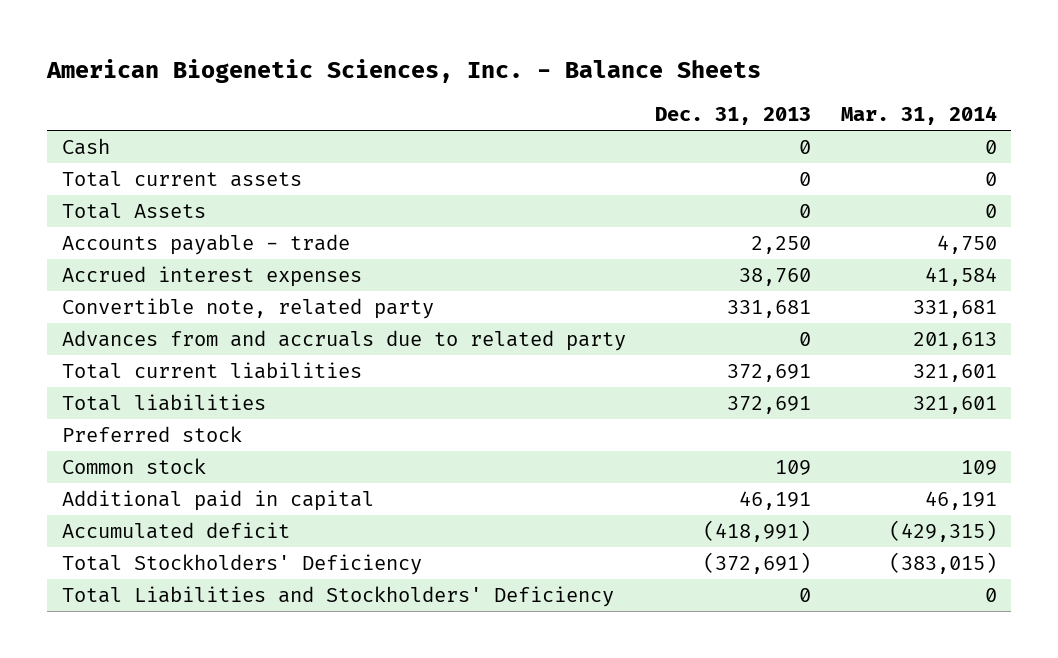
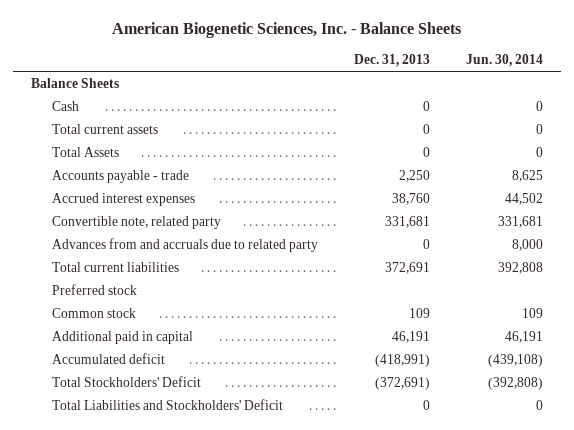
- | Dec. 31, 2013 | Mar. 31, 2014
+ | Dec. 31, 2013 | Jun. 30, 2014
+ Balance Sheets
- Total liabilities | 372,691 | 321,601
- Total Stockholders' Deficiency | (372,691) | (383,015)
- Total Liabilities and Stockholders' Deficiency | 0 | 0
+ Total Stockholders' Deficit | (372,691) | (392,808)
+ Total Liabilities and Stockholders' Deficit | 0 | 0

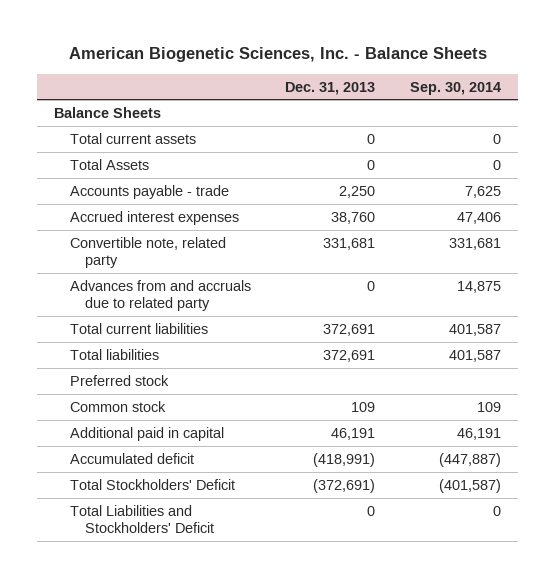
- | Dec. 31, 2013 | Jun. 30, 2014
+ | Dec. 31, 2013 | Sep. 30, 2014
- Cash | 0 | 0
+ Total liabilities | 372,691 | 401,587

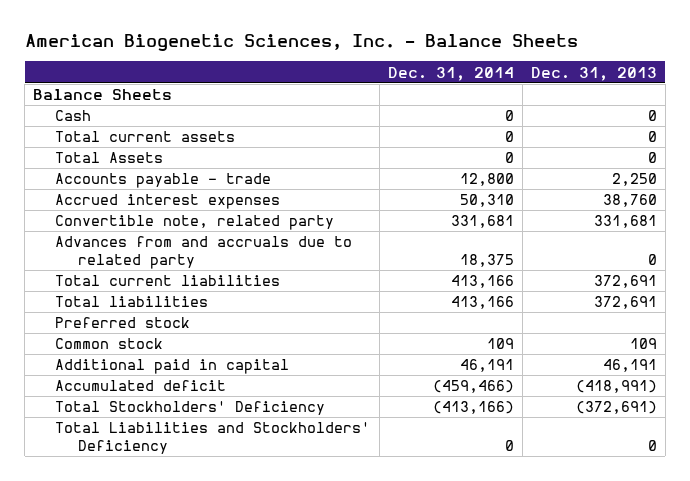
- | Dec. 31, 2013 | Sep. 30, 2014
+ | Dec. 31, 2014 | Dec. 31, 2013
+ Cash | 0 | 0
- Total Stockholders' Deficit | (372,691) | (401,587)
- Total Liabilities and Stockholders' Deficit | 0 | 0
+ Total Stockholders' Deficiency | (413,166) | (372,691)
+ Total Liabilities and Stockholders' Deficiency | 0 | 0

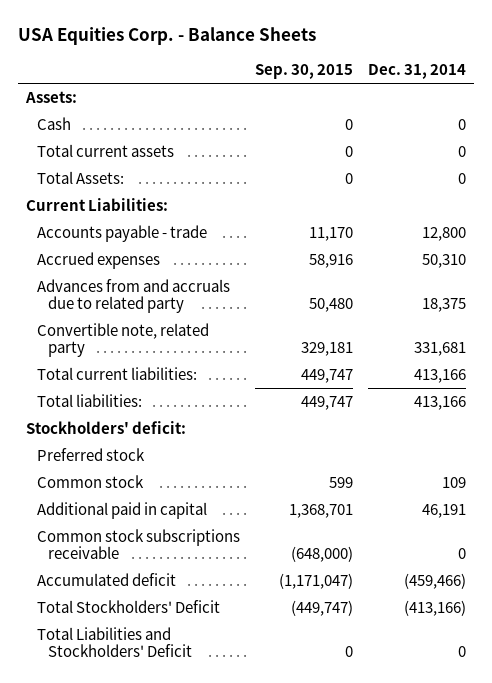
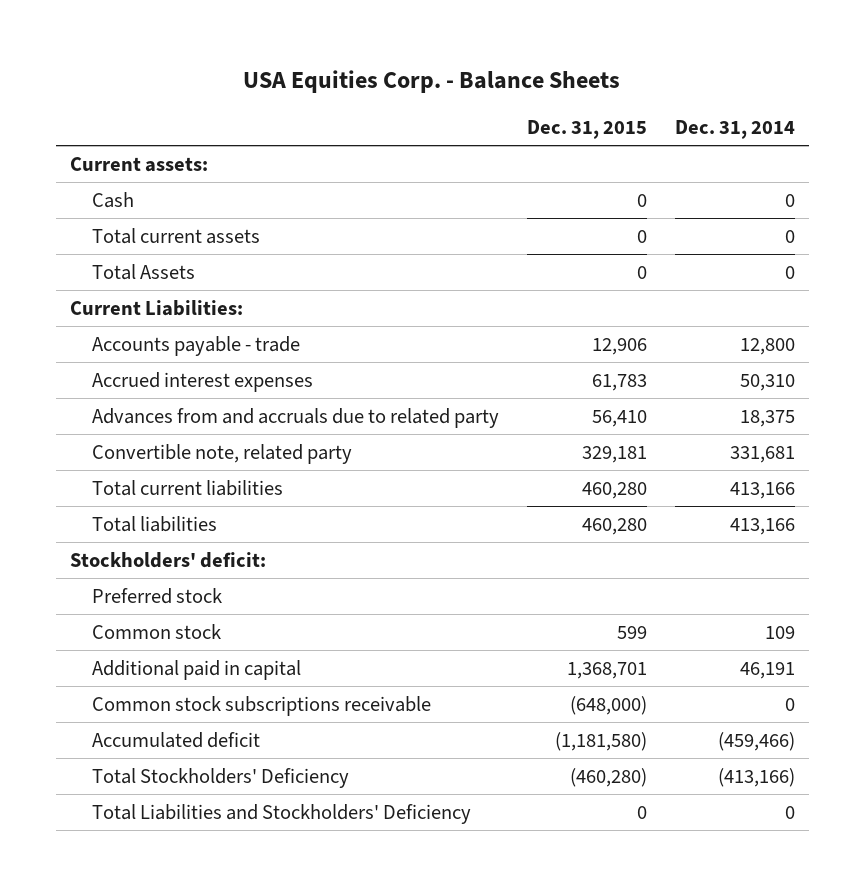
- | Sep. 30, 2015 | Dec. 31, 2014
+ | Dec. 31, 2015 | Dec. 31, 2014
- Assets:
+ Current assets:
- Total Assets: | 0 | 0
+ Total Assets | 0 | 0
- Accrued expenses | 58,916 | 50,310
+ Accrued interest expenses | 61,783 | 50,310
- Total current liabilities: | 449,747 | 413,166
- Total liabilities: | 449,747 | 413,166
+ Total current liabilities | 460,280 | 413,166
+ Total liabilities | 460,280 | 413,166
- Total Stockholders' Deficit | (449,747) | (413,166)
- Total Liabilities and Stockholders' Deficit | 0 | 0
+ Total Stockholders' Deficiency | (460,280) | (413,166)
+ Total Liabilities and Stockholders' Deficiency | 0 | 0

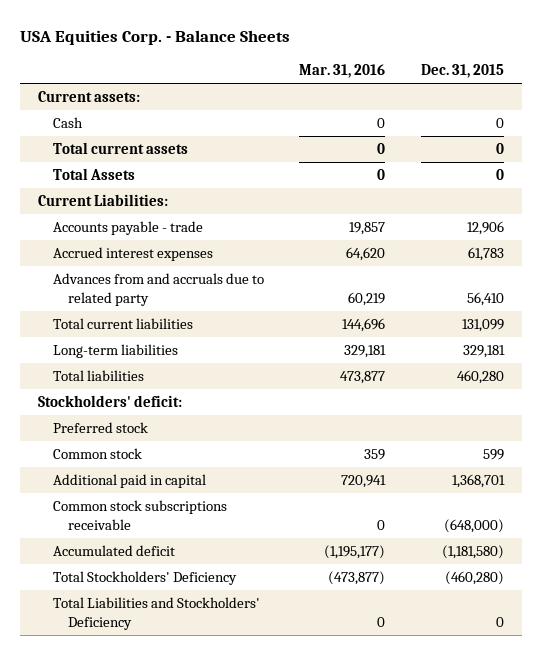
- | Dec. 31, 2015 | Dec. 31, 2014
+ | Mar. 31, 2016 | Dec. 31, 2015
- Convertible note, related party | 329,181 | 331,681
- Total current liabilities | 460,280 | 413,166
+ Total current liabilities | 144,696 | 131,099
+ Long-term liabilities | 329,181 | 329,181

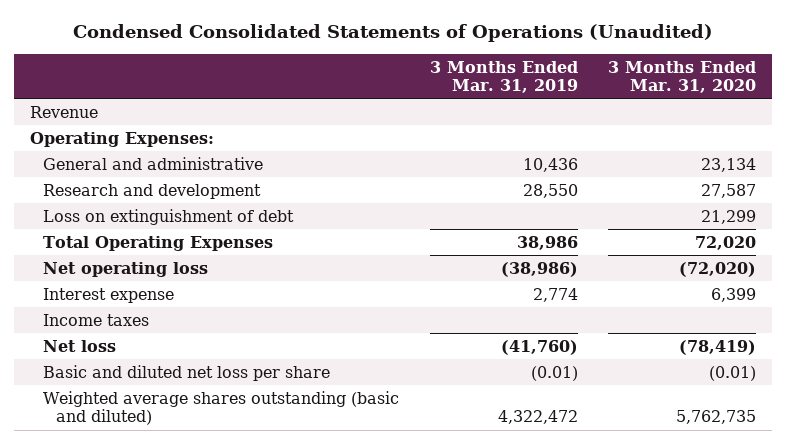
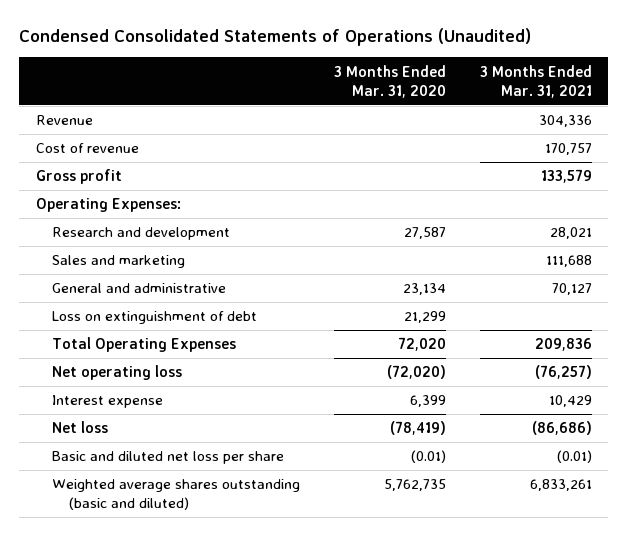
- | 3 Months Ended Mar. 31, 2019 | 3 Months Ended Mar. 31, 2020
+ | 3 Months Ended Mar. 31, 2020 | 3 Months Ended Mar. 31, 2021
+ Cost of revenue | | 170,757
+ Gross profit | | 133,579
+ Sales and marketing | | 111,688
moved down: General and administrative | 23,134 | 70,127
- Income taxes

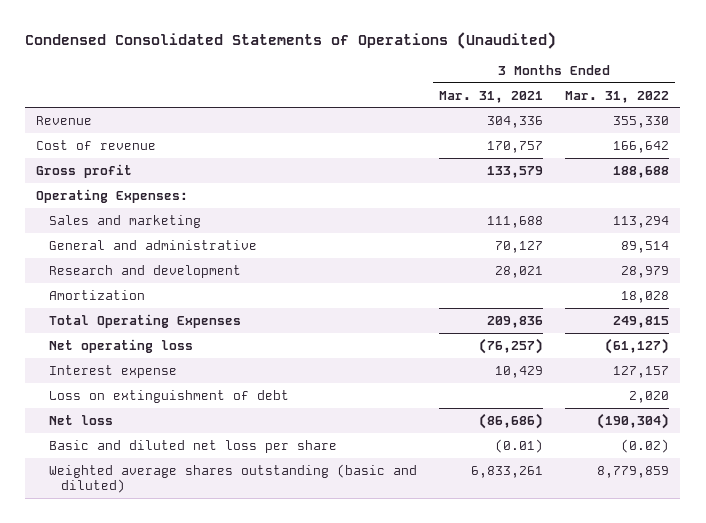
- | 3 Months Ended Mar. 31, 2020 | 3 Months Ended Mar. 31, 2021
+ | 3 Months Ended Mar. 31, 2021 | 3 Months Ended Mar. 31, 2022
moved down: Research and development | 28,021 | 28,979
+ Amortization | | 18,028
moved down: Loss on extinguishment of debt | | 2,020

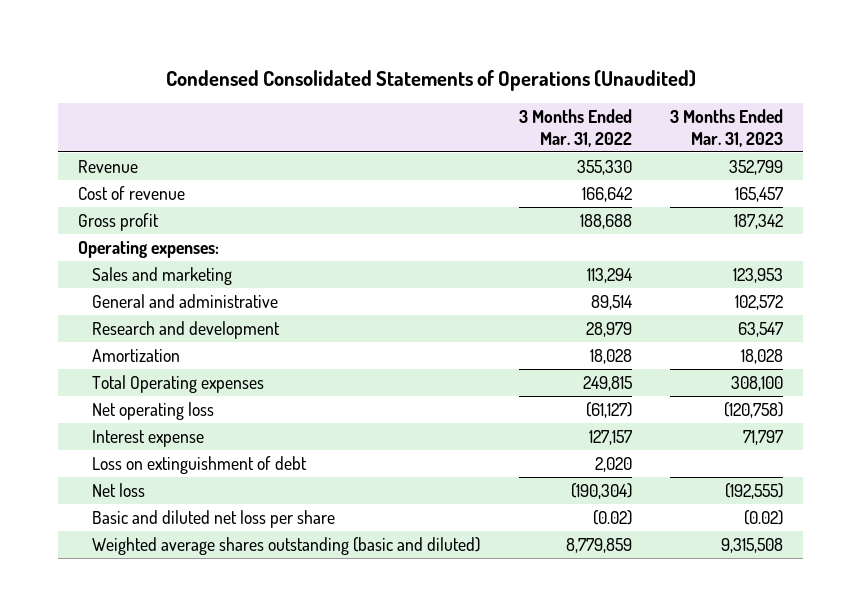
- | 3 Months Ended Mar. 31, 2021 | 3 Months Ended Mar. 31, 2022
+ | 3 Months Ended Mar. 31, 2022 | 3 Months Ended Mar. 31, 2023
- Operating Expenses:
+ Operating expenses:
- Total Operating Expenses | 209,836 | 249,815
+ Total Operating expenses | 249,815 | 308,100

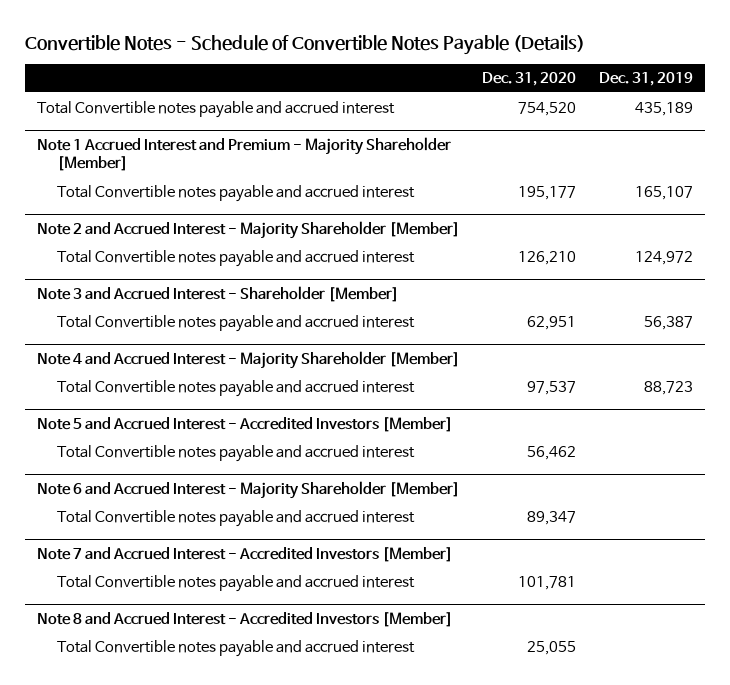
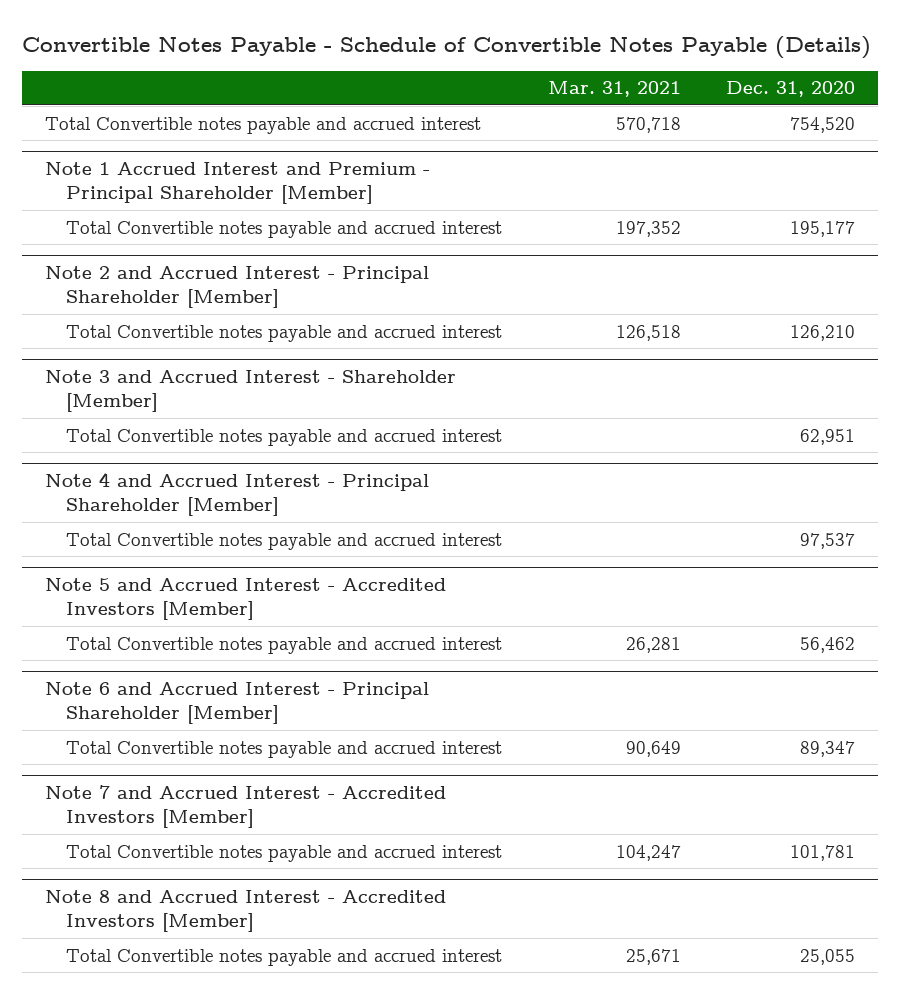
- Convertible Notes - Schedule of Convertible Notes Payable (Details)
+ Convertible Notes Payable - Schedule of Convertible Notes Payable (Details)
- | Dec. 31, 2020 | Dec. 31, 2019
+ | Mar. 31, 2021 | Dec. 31, 2020
- Note 1 Accrued Interest and Premium - Majority Shareholder [Member]
+ Note 1 Accrued Interest and Premium - Principal Shareholder [Member]
- Note 2 and Accrued Interest - Majority Shareholder [Member]
+ Note 2 and Accrued Interest - Principal Shareholder [Member]
- Note 4 and Accrued Interest - Majority Shareholder [Member]
+ Note 4 and Accrued Interest - Principal Shareholder [Member]
- Note 6 and Accrued Interest - Majority Shareholder [Member]
+ Note 6 and Accrued Interest - Principal Shareholder [Member]

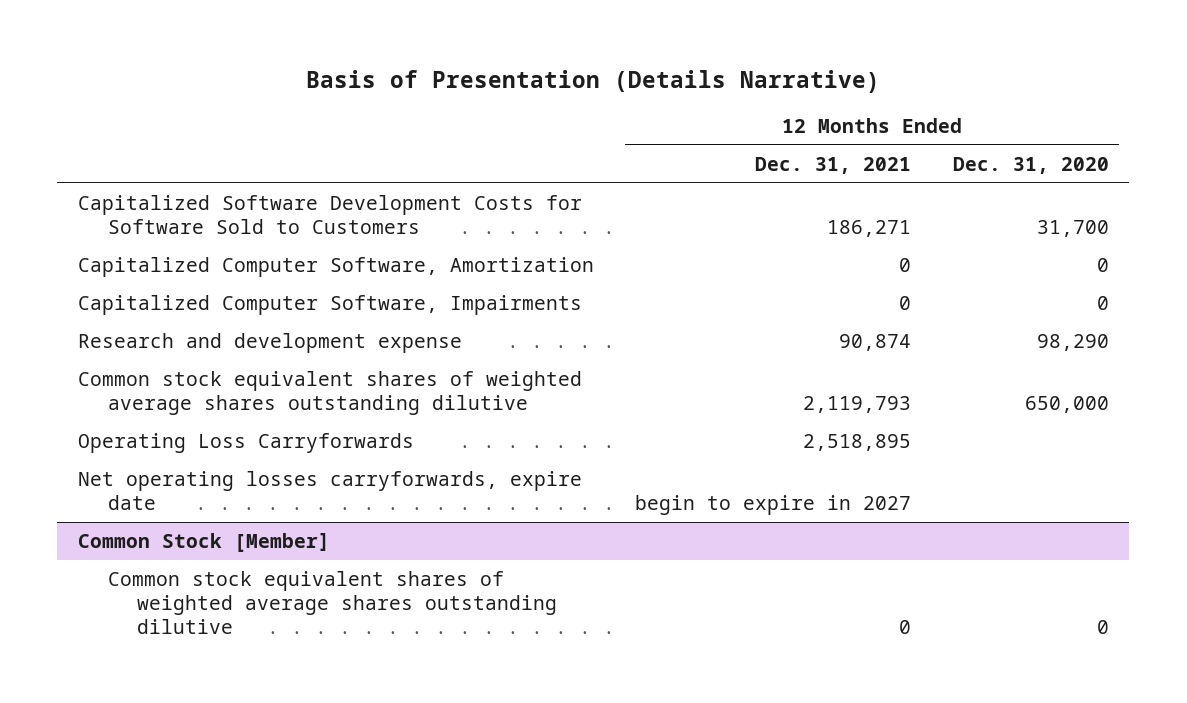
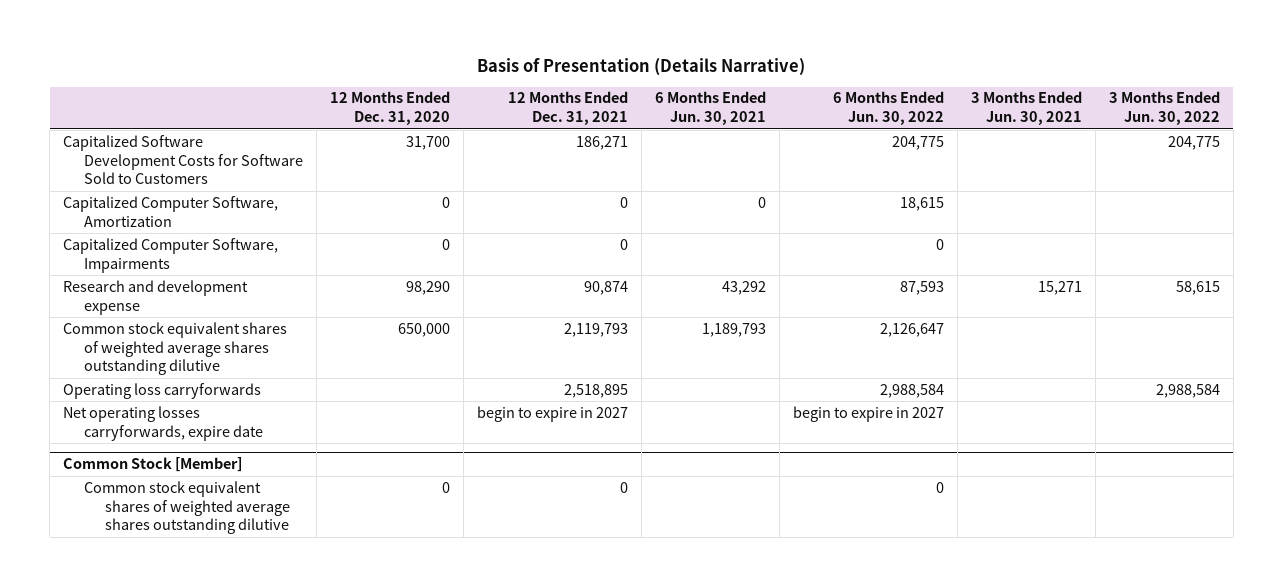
- | 12 Months Ended Dec. 31, 2021 | 12 Months Ended Dec. 31, 2020
+ | 12 Months Ended Dec. 31, 2020 | 12 Months Ended Dec. 31, 2021 | 6 Months Ended Jun. 30, 2021 | 6 Months Ended Jun. 30, 2022 | 3 Months Ended Jun. 30, 2021 | 3 Months Ended Jun. 30, 2022
- Operating Loss Carryforwards | 2,518,895 |
+ Operating loss carryforwards | | 2,518,895 | | 2,988,584 | | 2,988,584

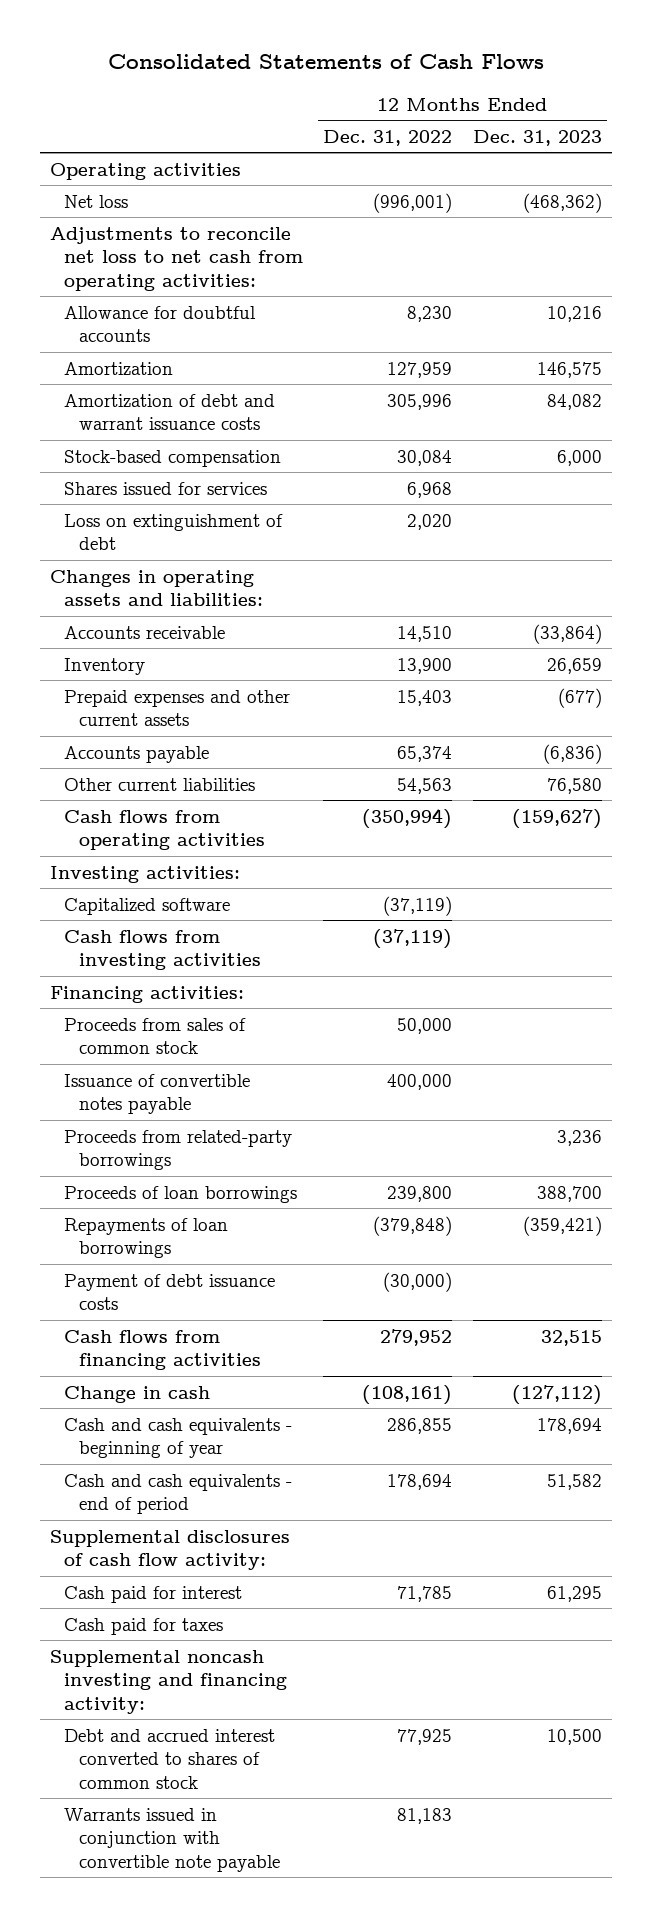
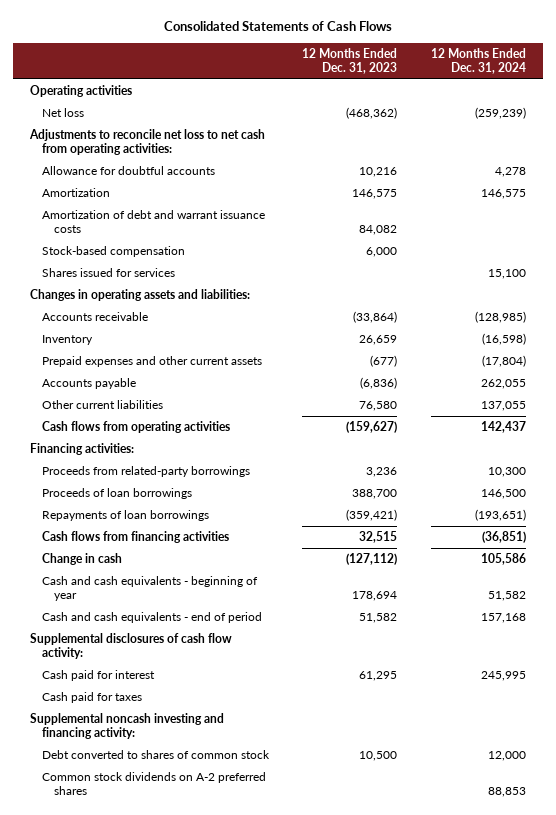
- | 12 Months Ended Dec. 31, 2022 | 12 Months Ended Dec. 31, 2023
+ | 12 Months Ended Dec. 31, 2023 | 12 Months Ended Dec. 31, 2024
- Loss on extinguishment of debt | 2,020 |
- Investing activities:
- Capitalized software | (37,119) |
- Cash flows from investing activities | (37,119) |
- Proceeds from sales of common stock | 50,000 |
- Issuance of convertible notes payable | 400,000 |
- Payment of debt issuance costs | (30,000) |
- Debt and accrued interest converted to shares of common stock | 77,925 | 10,500
- Warrants issued in conjunction with convertible note payable | 81,183 |
+ Debt converted to shares of common stock | 10,500 | 12,000
+ Common stock dividends on A-2 preferred shares | | 88,853

